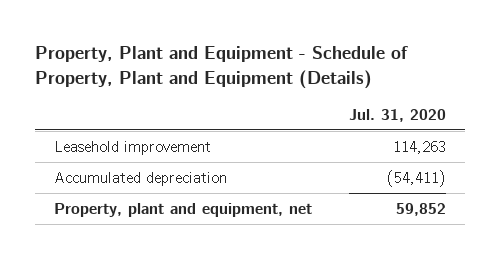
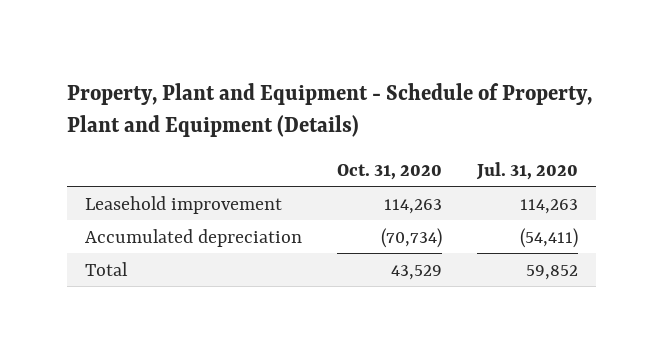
- | Jul. 31, 2020
+ | Oct. 31, 2020 | Jul. 31, 2020
- Property, plant and equipment, net | 59,852
+ Total | 43,529 | 59,852

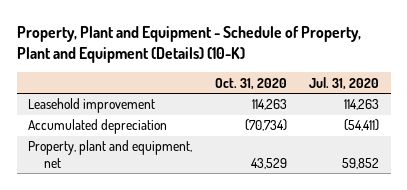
- Property, Plant and Equipment - Schedule of Property, Plant and Equipment (Details)
+ Property, Plant and Equipment - Schedule of Property, Plant and Equipment (Details) (10-K)
- Total | 43,529 | 59,852
+ Property, plant and equipment, net | 43,529 | 59,852

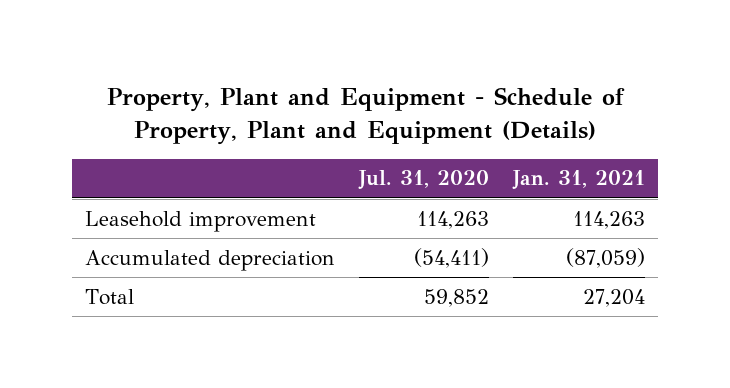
- Property, Plant and Equipment - Schedule of Property, Plant and Equipment (Details) (10-K)
+ Property, Plant and Equipment - Schedule of Property, Plant and Equipment (Details)
- | Oct. 31, 2020 | Jul. 31, 2020
+ | Jul. 31, 2020 | Jan. 31, 2021
- Property, plant and equipment, net | 43,529 | 59,852
+ Total | 59,852 | 27,204

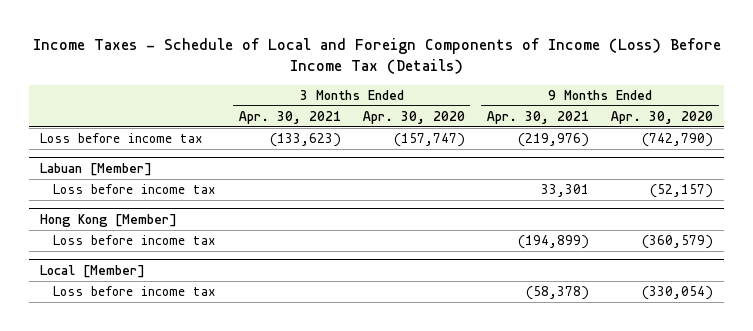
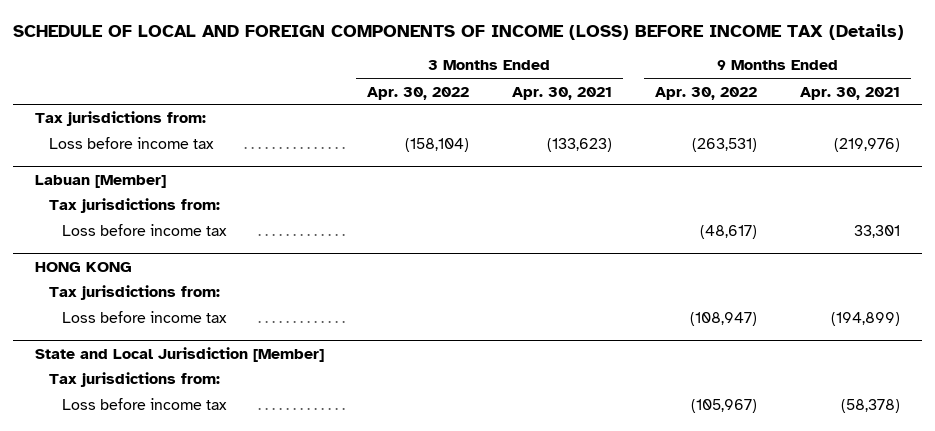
- Income Taxes - Schedule of Local and Foreign Components of Income (Loss) Before Income Tax (Details)
+ SCHEDULE OF LOCAL AND FOREIGN COMPONENTS OF INCOME (LOSS) BEFORE INCOME TAX (Details)
- | 3 Months Ended Apr. 30, 2021 | 3 Months Ended Apr. 30, 2020 | 9 Months Ended Apr. 30, 2021 | 9 Months Ended Apr. 30, 2020
+ | 3 Months Ended Apr. 30, 2022 | 3 Months Ended Apr. 30, 2021 | 9 Months Ended Apr. 30, 2022 | 9 Months Ended Apr. 30, 2021
+ Tax jurisdictions from:
@ Labuan [Member]
+ Tax jurisdictions from:
- Hong Kong [Member]
+ HONG KONG
+ Tax jurisdictions from:
- Local [Member]
+ State and Local Jurisdiction [Member]
+ Tax jurisdictions from:

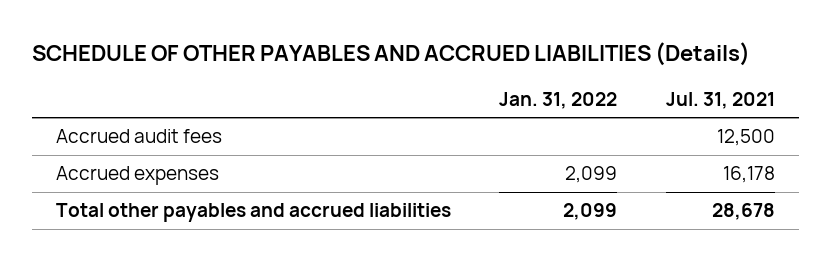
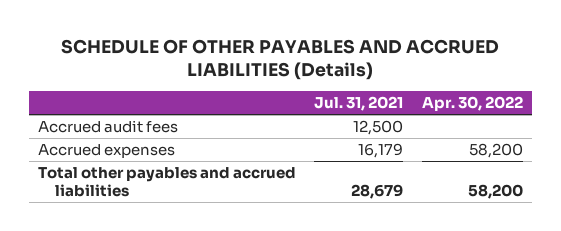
- | Jan. 31, 2022 | Jul. 31, 2021
+ | Jul. 31, 2021 | Apr. 30, 2022
- Accrued expenses | 2,099 | 16,178
- Total other payables and accrued liabilities | 2,099 | 28,678
+ Accrued expenses | 16,179 | 58,200
+ Total other payables and accrued liabilities | 28,679 | 58,200

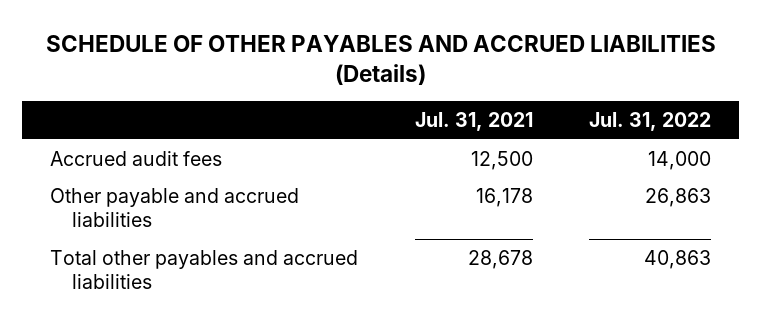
- | Jul. 31, 2021 | Apr. 30, 2022
+ | Jul. 31, 2021 | Jul. 31, 2022
- Accrued expenses | 16,179 | 58,200
- Total other payables and accrued liabilities | 28,679 | 58,200
+ Other payable and accrued liabilities | 16,178 | 26,863
+ Total other payables and accrued liabilities | 28,678 | 40,863

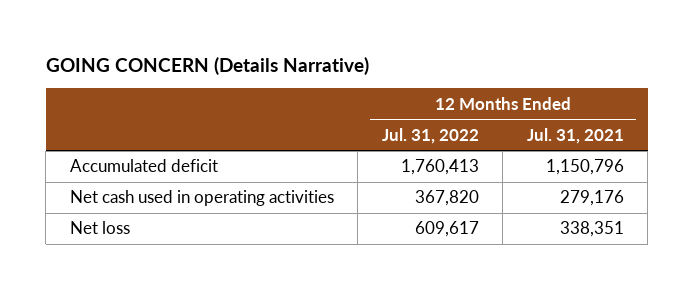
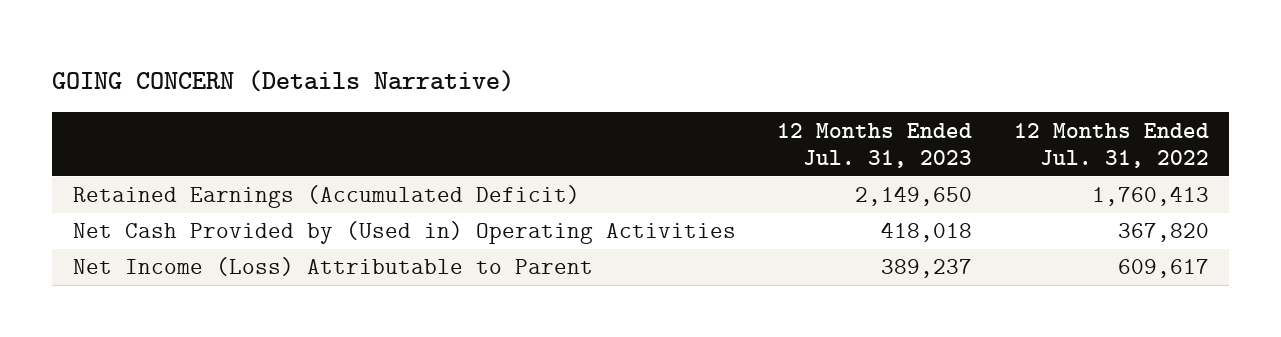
- | 12 Months Ended Jul. 31, 2022 | 12 Months Ended Jul. 31, 2021
+ | 12 Months Ended Jul. 31, 2023 | 12 Months Ended Jul. 31, 2022
- Accumulated deficit | 1,760,413 | 1,150,796
- Net cash used in operating activities | 367,820 | 279,176
- Net loss | 609,617 | 338,351
+ Retained Earnings (Accumulated Deficit) | 2,149,650 | 1,760,413
+ Net Cash Provided by (Used in) Operating Activities | 418,018 | 367,820
+ Net Income (Loss) Attributable to Parent | 389,237 | 609,617

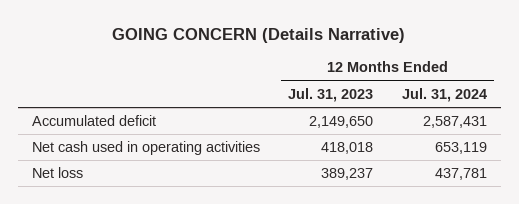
- | 12 Months Ended Jul. 31, 2023 | 12 Months Ended Jul. 31, 2022
+ | 12 Months Ended Jul. 31, 2023 | 12 Months Ended Jul. 31, 2024
- Retained Earnings (Accumulated Deficit) | 2,149,650 | 1,760,413
- Net Cash Provided by (Used in) Operating Activities | 418,018 | 367,820
- Net Income (Loss) Attributable to Parent | 389,237 | 609,617
+ Accumulated deficit | 2,149,650 | 2,587,431
+ Net cash used in operating activities | 418,018 | 653,119
+ Net loss | 389,237 | 437,781

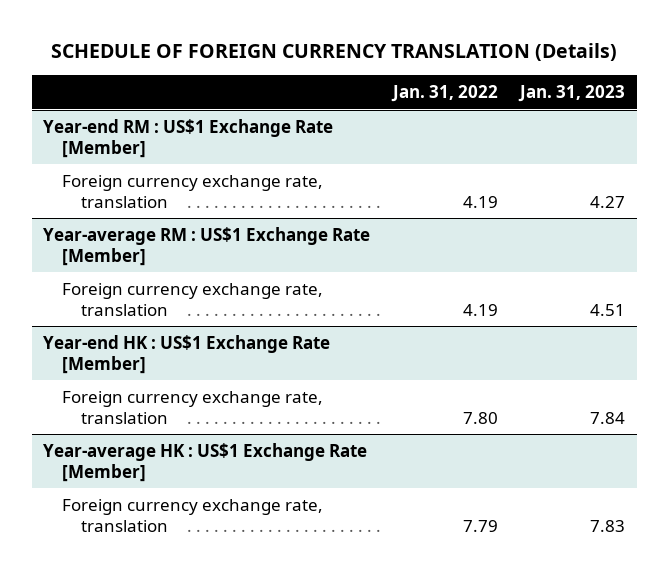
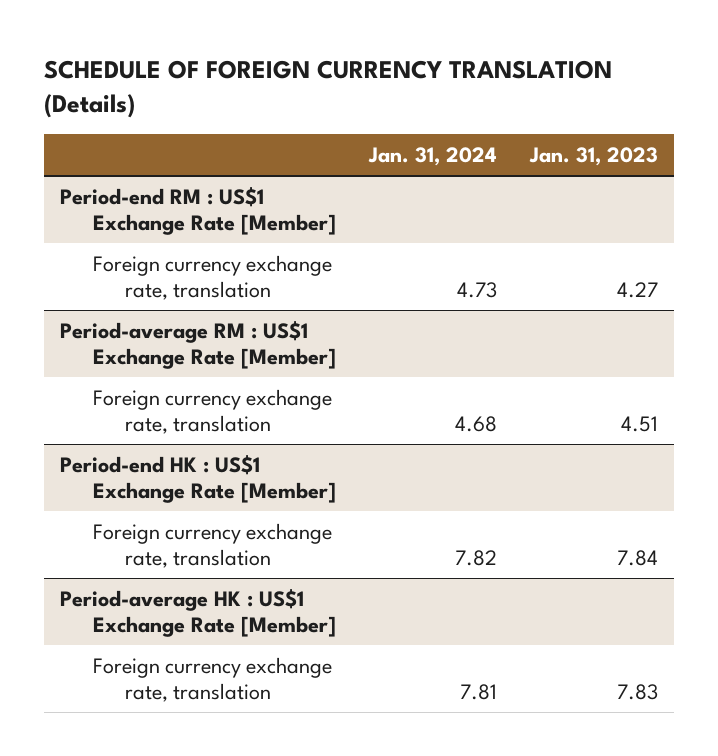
- | Jan. 31, 2022 | Jan. 31, 2023
+ | Jan. 31, 2024 | Jan. 31, 2023
- Year-end RM : US$1 Exchange Rate [Member]
+ Period-end RM : US$1 Exchange Rate [Member]
- Year-average RM : US$1 Exchange Rate [Member]
+ Period-average RM : US$1 Exchange Rate [Member]
- Year-end HK : US$1 Exchange Rate [Member]
+ Period-end HK : US$1 Exchange Rate [Member]
- Year-average HK : US$1 Exchange Rate [Member]
+ Period-average HK : US$1 Exchange Rate [Member]

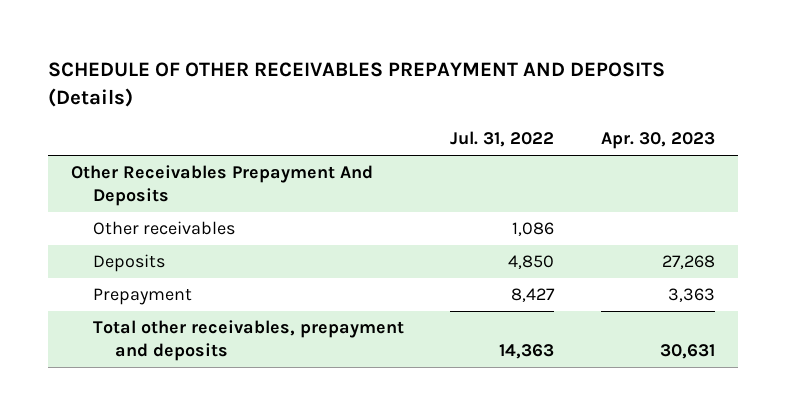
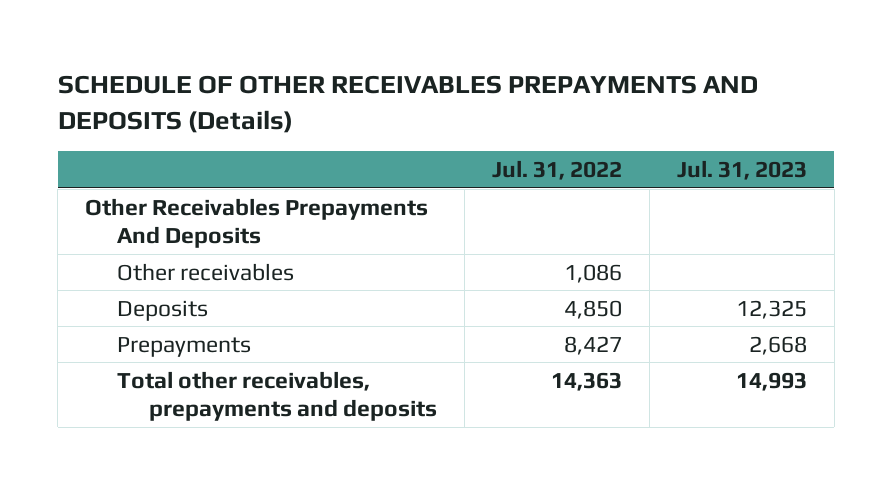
- SCHEDULE OF OTHER RECEIVABLES PREPAYMENT AND DEPOSITS (Details)
+ SCHEDULE OF OTHER RECEIVABLES PREPAYMENTS AND DEPOSITS (Details)
- | Jul. 31, 2022 | Apr. 30, 2023
+ | Jul. 31, 2022 | Jul. 31, 2023
- Other Receivables Prepayment And Deposits
+ Other Receivables Prepayments And Deposits
- Prepayment | 8,427 | 3,363
- Total other receivables, prepayment and deposits | 14,363 | 30,631
+ Prepayments | 8,427 | 2,668
+ Total other receivables, prepayments and deposits | 14,363 | 14,993

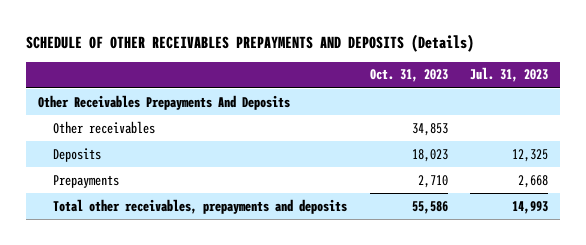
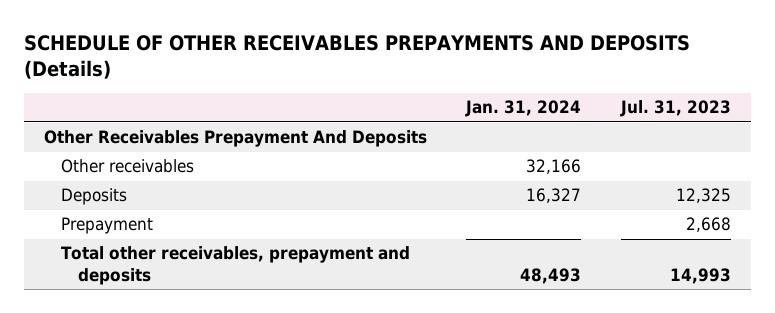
- | Oct. 31, 2023 | Jul. 31, 2023
+ | Jan. 31, 2024 | Jul. 31, 2023
- Other Receivables Prepayments And Deposits
+ Other Receivables Prepayment And Deposits
- Prepayments | 2,710 | 2,668
- Total other receivables, prepayments and deposits | 55,586 | 14,993
+ Prepayment | | 2,668
+ Total other receivables, prepayment and deposits | 48,493 | 14,993

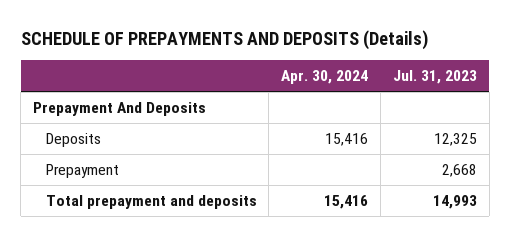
- SCHEDULE OF OTHER RECEIVABLES PREPAYMENTS AND DEPOSITS (Details)
+ SCHEDULE OF PREPAYMENTS AND DEPOSITS (Details)
- | Jan. 31, 2024 | Jul. 31, 2023
+ | Apr. 30, 2024 | Jul. 31, 2023
- Other Receivables Prepayment And Deposits
- Other receivables | 32,166 |
+ Prepayment And Deposits
- Total other receivables, prepayment and deposits | 48,493 | 14,993
+ Total prepayment and deposits | 15,416 | 14,993

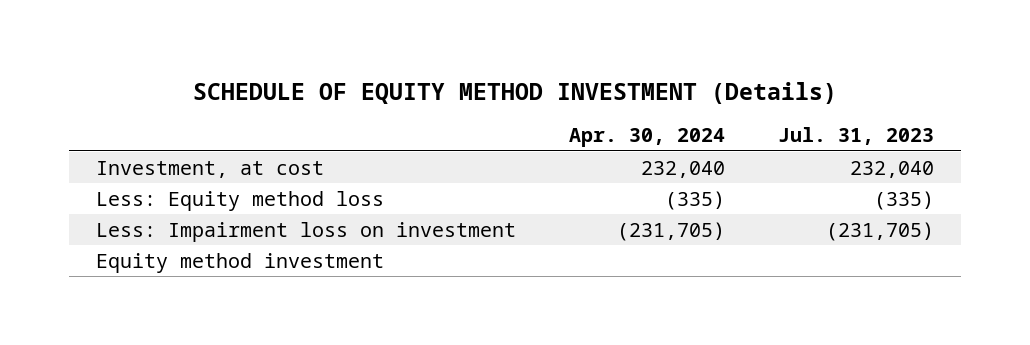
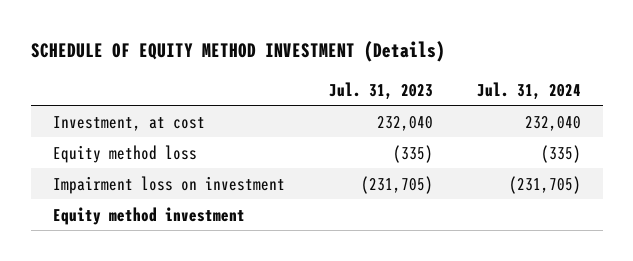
- | Apr. 30, 2024 | Jul. 31, 2023
+ | Jul. 31, 2023 | Jul. 31, 2024
- Less: Equity method loss | (335) | (335)
- Less: Impairment loss on investment | (231,705) | (231,705)
+ Equity method loss | (335) | (335)
+ Impairment loss on investment | (231,705) | (231,705)

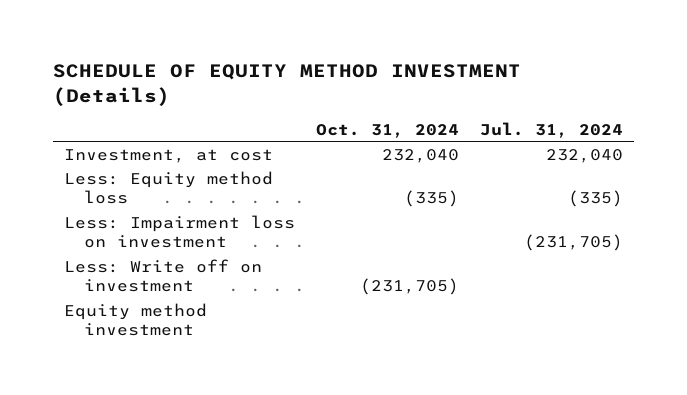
- | Jul. 31, 2023 | Jul. 31, 2024
+ | Oct. 31, 2024 | Jul. 31, 2024
- Equity method loss | (335) | (335)
- Impairment loss on investment | (231,705) | (231,705)
+ Less: Equity method loss | (335) | (335)
+ Less: Impairment loss on investment | | (231,705)
+ Less: Write off on investment | (231,705) |

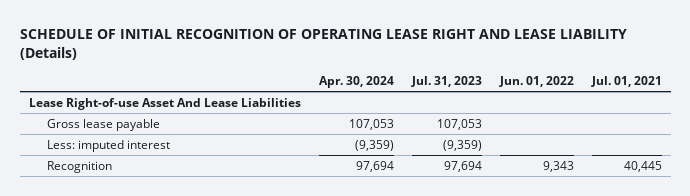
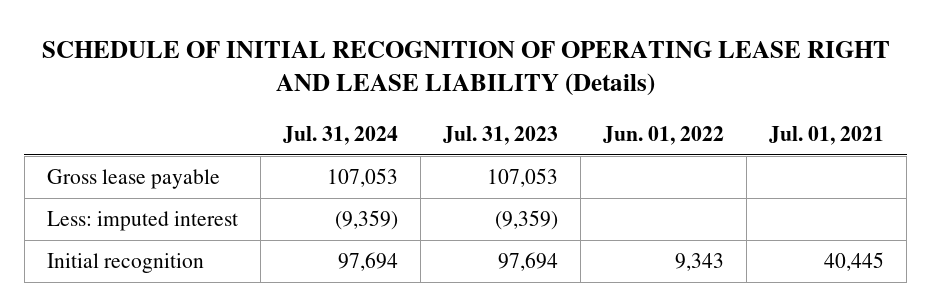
- | Apr. 30, 2024 | Jul. 31, 2023 | Jun. 01, 2022 | Jul. 01, 2021
+ | Jul. 31, 2024 | Jul. 31, 2023 | Jun. 01, 2022 | Jul. 01, 2021
- Lease Right-of-use Asset And Lease Liabilities
- Recognition | 97,694 | 97,694 | 9,343 | 40,445
+ Initial recognition | 97,694 | 97,694 | 9,343 | 40,445

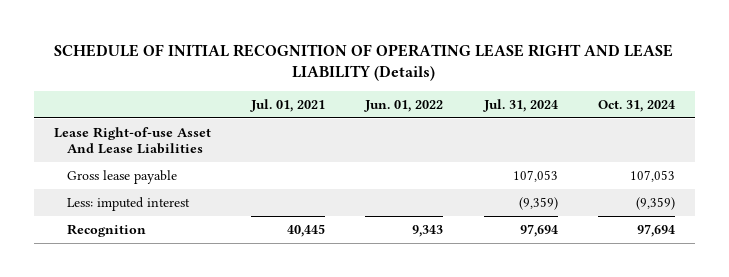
- | Jul. 31, 2024 | Jul. 31, 2023 | Jun. 01, 2022 | Jul. 01, 2021
+ | Jul. 01, 2021 | Jun. 01, 2022 | Jul. 31, 2024 | Oct. 31, 2024
+ Lease Right-of-use Asset And Lease Liabilities
- Initial recognition | 97,694 | 97,694 | 9,343 | 40,445
+ Recognition | 40,445 | 9,343 | 97,694 | 97,694

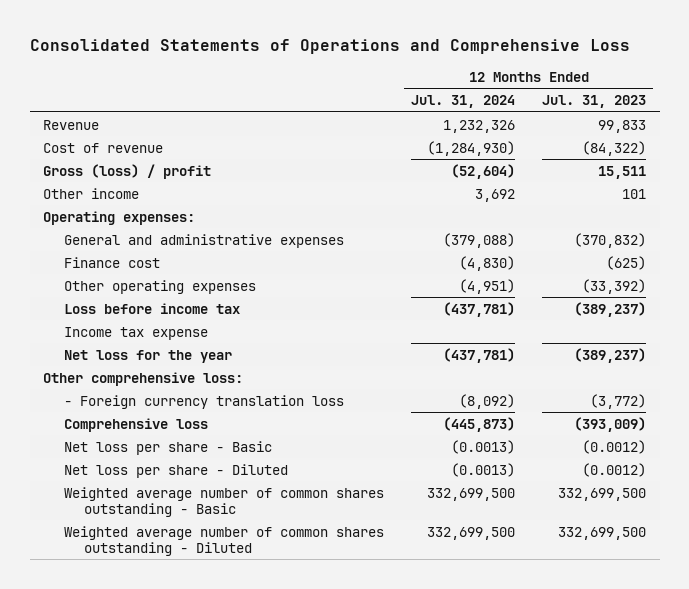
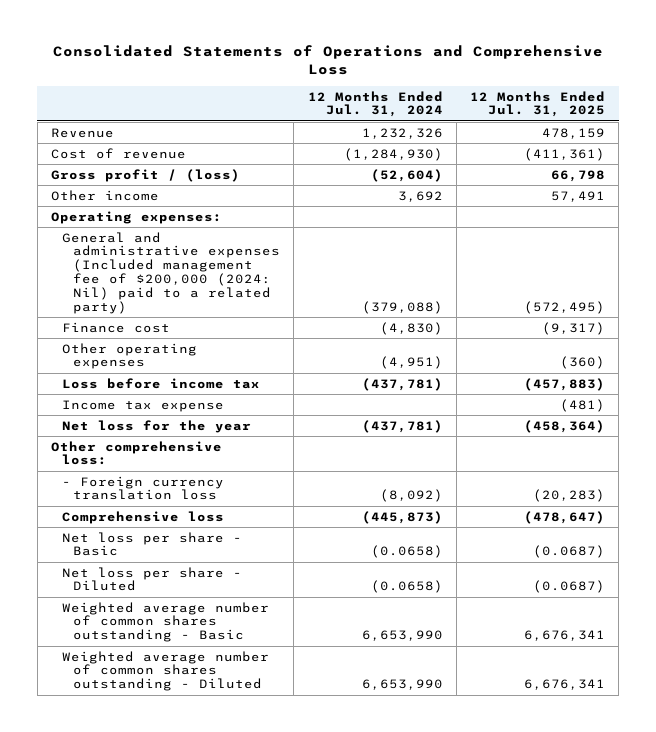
- | 12 Months Ended Jul. 31, 2024 | 12 Months Ended Jul. 31, 2023
+ | 12 Months Ended Jul. 31, 2024 | 12 Months Ended Jul. 31, 2025
- Gross (loss) / profit | (52,604) | 15,511
+ Gross profit / (loss) | (52,604) | 66,798
- General and administrative expenses | (379,088) | (370,832)
+ General and administrative expenses (Included management fee of $200,000 (2024: Nil) paid to a related party) | (379,088) | (572,495)
- Net loss per share - Basic | (0.0013) | (0.0012)
- Net loss per share - Diluted | (0.0013) | (0.0012)
- Weighted average number of common shares outstanding - Basic | 332,699,500 | 332,699,500
- Weighted average number of common shares outstanding - Diluted | 332,699,500 | 332,699,500
+ Net loss per share - Basic | (0.0658) | (0.0687)
+ Net loss per share - Diluted | (0.0658) | (0.0687)
+ Weighted average number of common shares outstanding - Basic | 6,653,990 | 6,676,341
+ Weighted average number of common shares outstanding - Diluted | 6,653,990 | 6,676,341

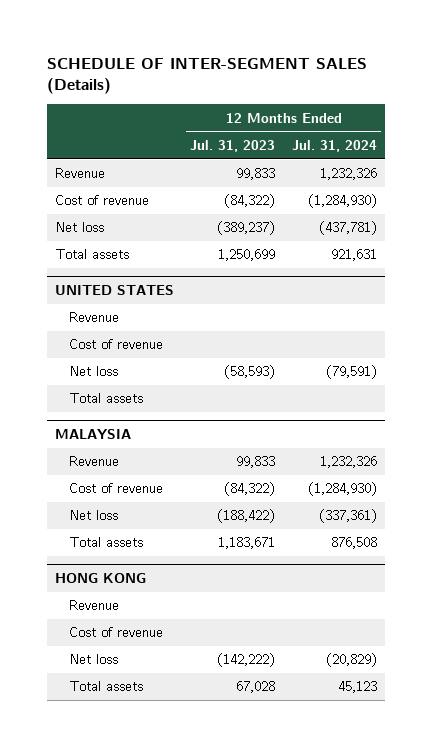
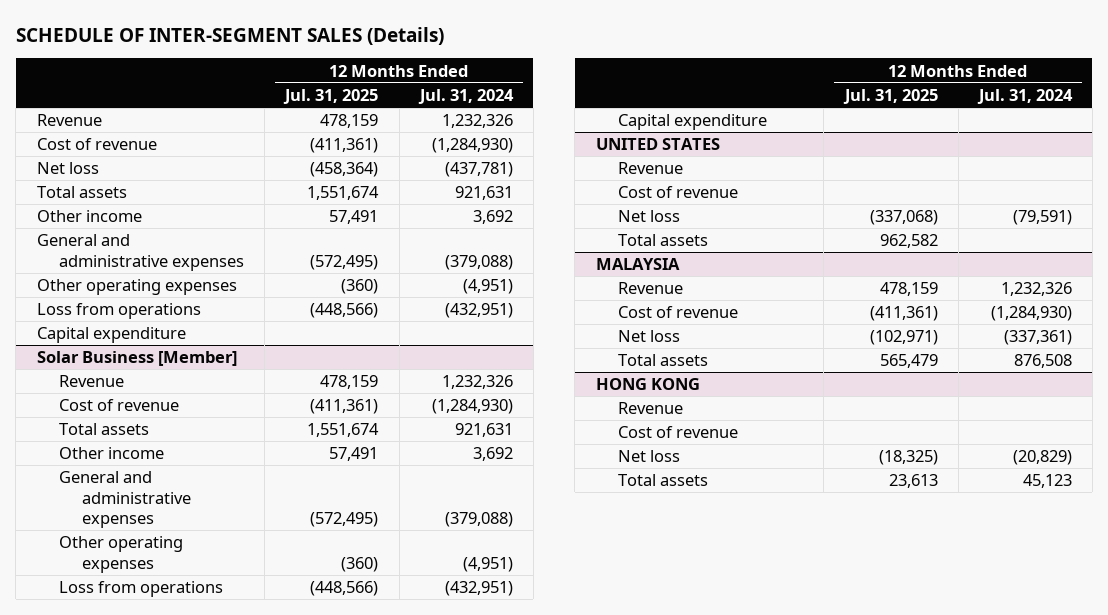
- | 12 Months Ended Jul. 31, 2023 | 12 Months Ended Jul. 31, 2024
+ | 12 Months Ended Jul. 31, 2025 | 12 Months Ended Jul. 31, 2024
+ Other income | 57,491 | 3,692
+ General and administrative expenses | (572,495) | (379,088)
+ Other operating expenses | (360) | (4,951)
+ Loss from operations | (448,566) | (432,951)
+ Capital expenditure
+ Solar Business [Member]
+ Revenue | 478,159 | 1,232,326
+ Cost of revenue | (411,361) | (1,284,930)
+ Total assets | 1,551,674 | 921,631
+ Other income | 57,491 | 3,692
+ General and administrative expenses | (572,495) | (379,088)
+ Other operating expenses | (360) | (4,951)
+ Loss from operations | (448,566) | (432,951)
+ Capital expenditure

